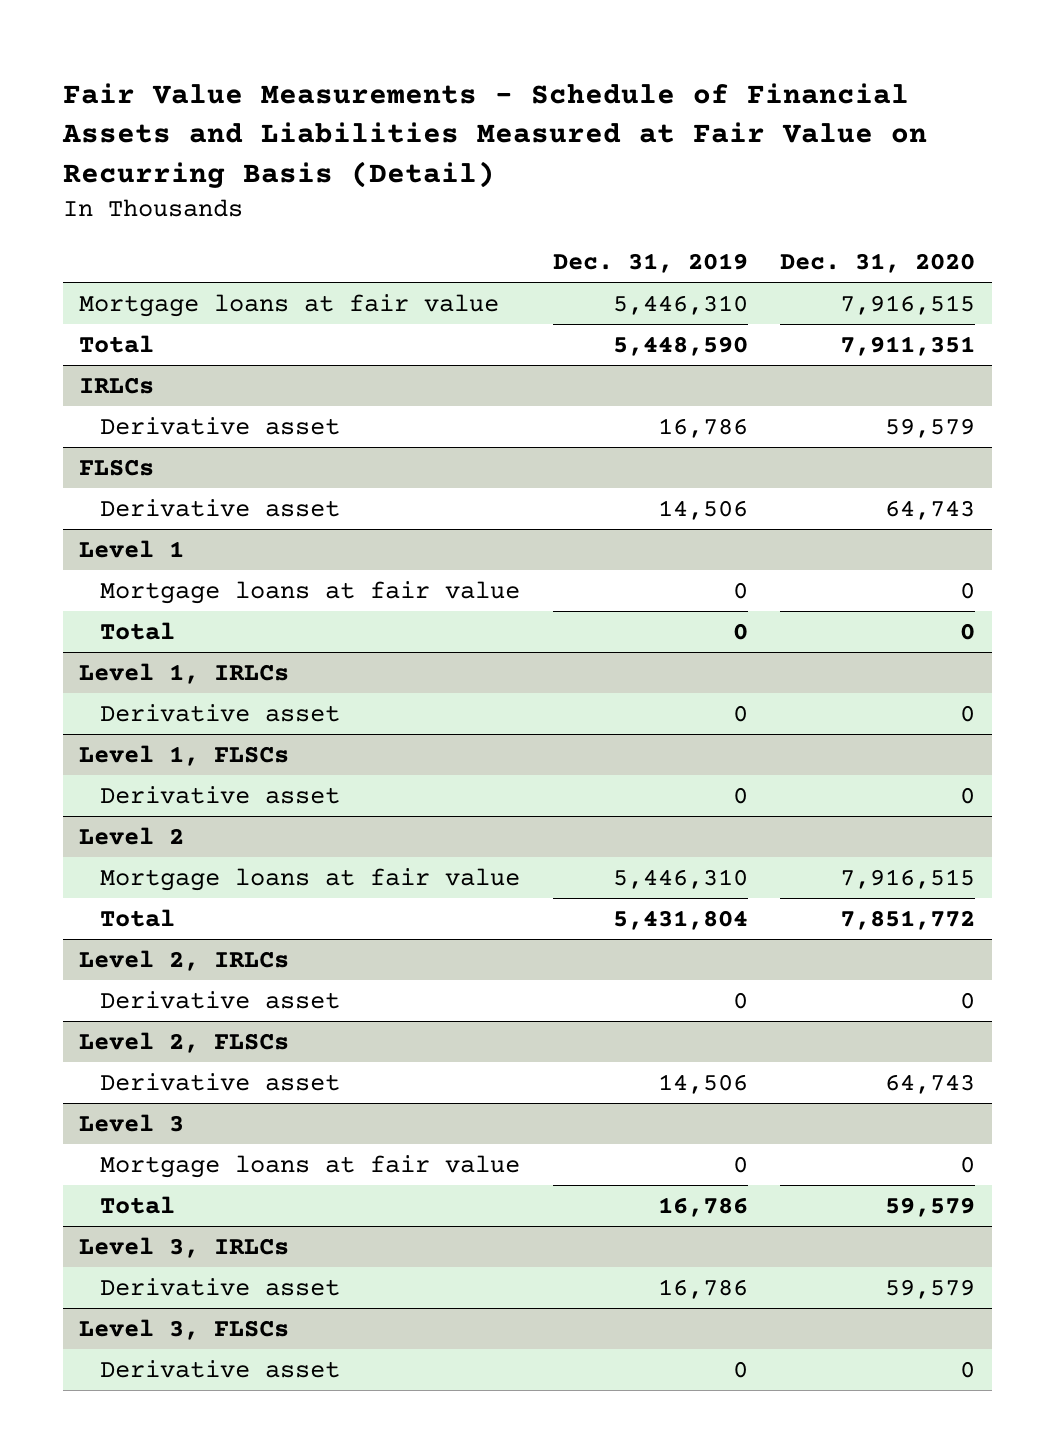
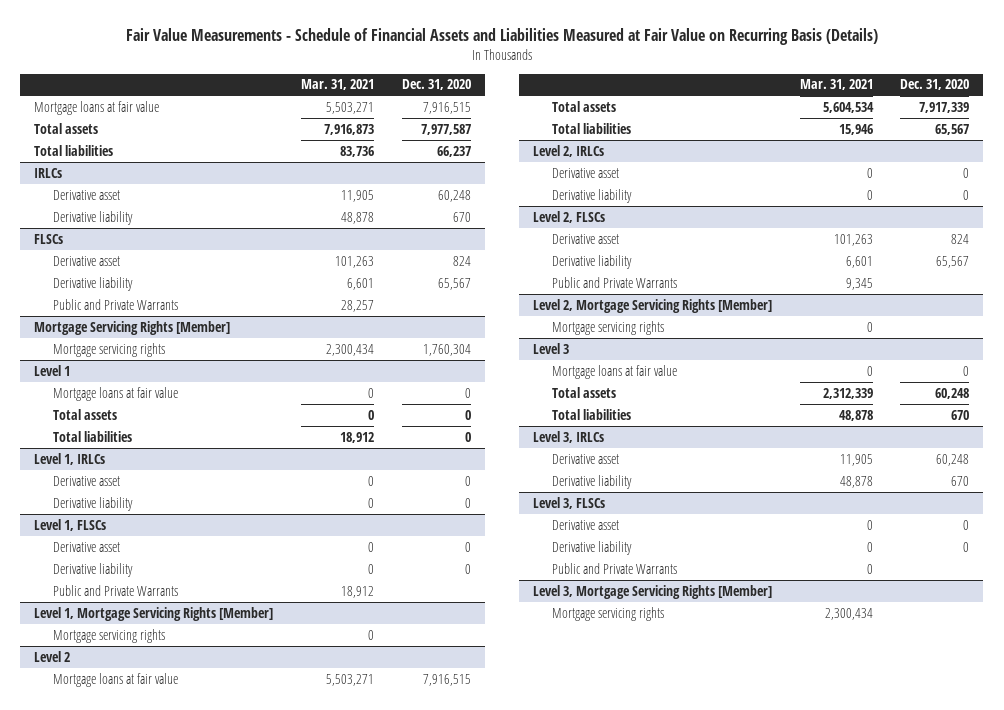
- Fair Value Measurements - Schedule of Financial Assets and Liabilities Measured at Fair Value on Recurring Basis (Detail)
+ Fair Value Measurements - Schedule of Financial Assets and Liabilities Measured at Fair Value on Recurring Basis (Details)
- | Dec. 31, 2019 | Dec. 31, 2020
+ | Mar. 31, 2021 | Dec. 31, 2020
- Total | 5,448,590 | 7,911,351
+ Total assets | 7,916,873 | 7,977,587
+ Total liabilities | 83,736 | 66,237
@ IRLCs
- Derivative asset | 16,786 | 59,579
+ Derivative asset | 11,905 | 60,248
+ Derivative liability | 48,878 | 670
@ FLSCs
- Derivative asset | 14,506 | 64,743
+ Derivative asset | 101,263 | 824
+ Derivative liability | 6,601 | 65,567
+ Public and Private Warrants | 28,257 |
+ Mortgage Servicing Rights [Member]
+ Mortgage servicing rights | 2,300,434 | 1,760,304
@ Level 1
- Total | 0 | 0
+ Total assets | 0 | 0
+ Total liabilities | 18,912 | 0
@ Level 1, IRLCs
+ Derivative liability | 0 | 0
@ Level 1, FLSCs
+ Derivative liability | 0 | 0
+ Public and Private Warrants | 18,912 |
+ Level 1, Mortgage Servicing Rights [Member]
+ Mortgage servicing rights | 0 |
@ Level 2
- Total | 5,431,804 | 7,851,772
+ Total assets | 5,604,534 | 7,917,339
+ Total liabilities | 15,946 | 65,567
@ Level 2, IRLCs
+ Derivative liability | 0 | 0
@ Level 2, FLSCs
- Derivative asset | 14,506 | 64,743
+ Derivative asset | 101,263 | 824
+ Derivative liability | 6,601 | 65,567
+ Public and Private Warrants | 9,345 |
+ Level 2, Mortgage Servicing Rights [Member]
+ Mortgage servicing rights | 0 |
@ Level 3
- Total | 16,786 | 59,579
+ Total assets | 2,312,339 | 60,248
+ Total liabilities | 48,878 | 670
@ Level 3, IRLCs
- Derivative asset | 16,786 | 59,579
+ Derivative asset | 11,905 | 60,248
+ Derivative liability | 48,878 | 670
@ Level 3, FLSCs
+ Derivative liability | 0 | 0
+ Public and Private Warrants | 0 |
+ Level 3, Mortgage Servicing Rights [Member]
+ Mortgage servicing rights | 2,300,434 |

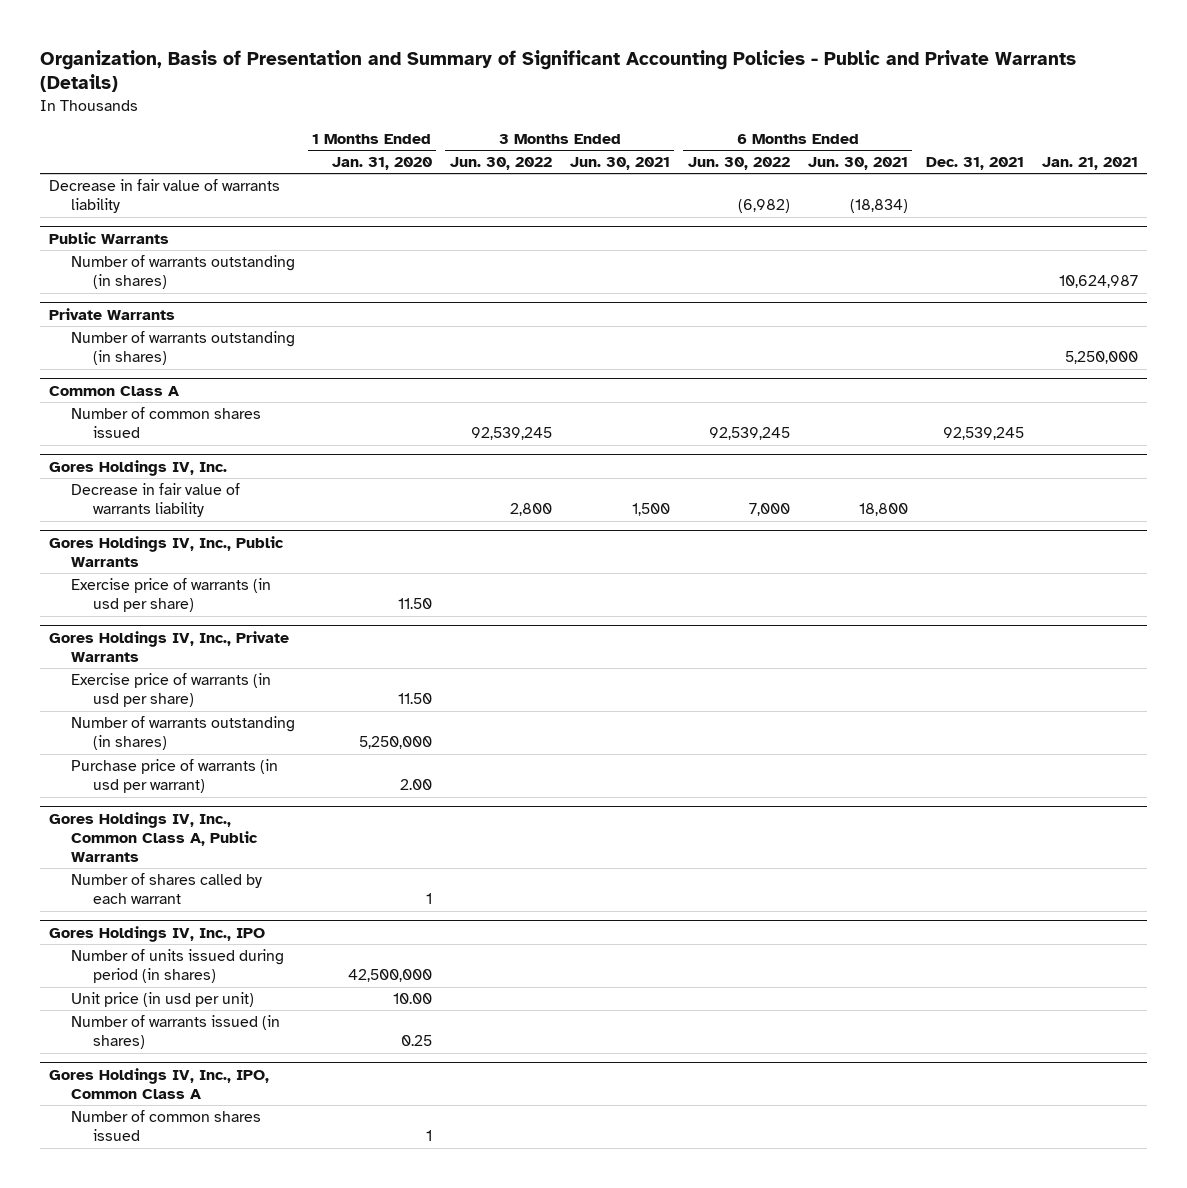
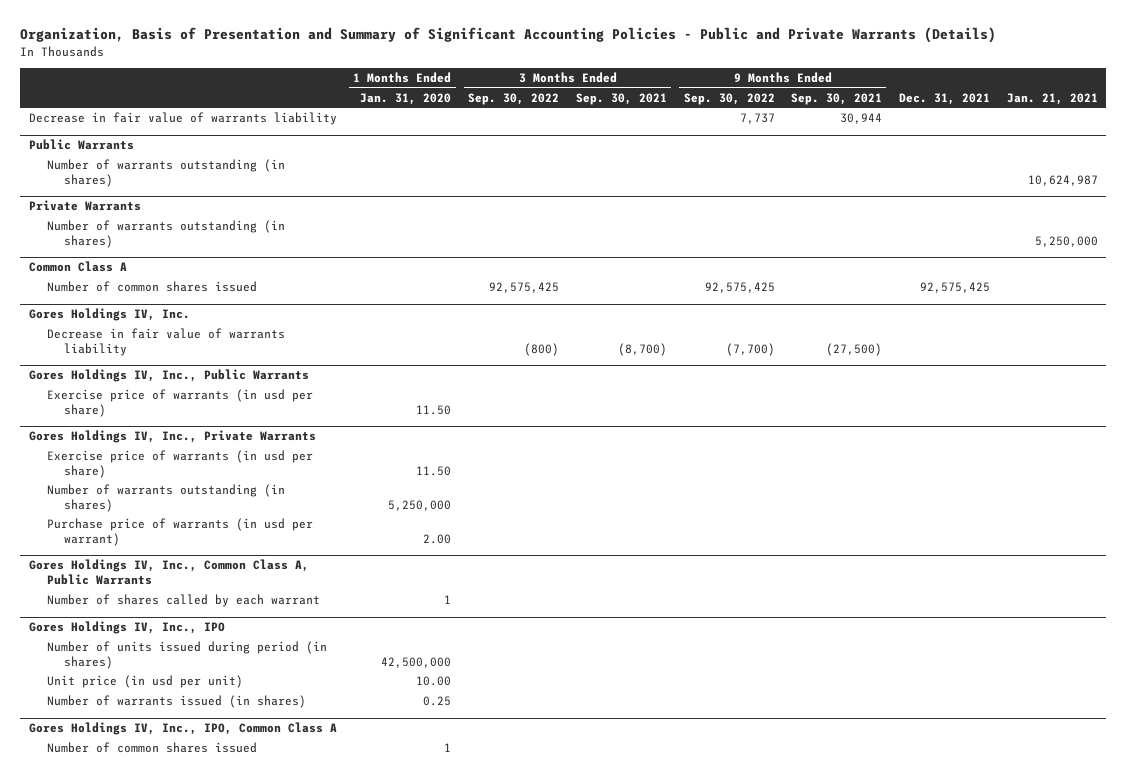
- | 1 Months Ended Jan. 31, 2020 | 3 Months Ended Jun. 30, 2022 | 3 Months Ended Jun. 30, 2021 | 6 Months Ended Jun. 30, 2022 | 6 Months Ended Jun. 30, 2021 | Dec. 31, 2021 | Jan. 21, 2021
+ | 1 Months Ended Jan. 31, 2020 | 3 Months Ended Sep. 30, 2022 | 3 Months Ended Sep. 30, 2021 | 9 Months Ended Sep. 30, 2022 | 9 Months Ended Sep. 30, 2021 | Dec. 31, 2021 | Jan. 21, 2021
@ Common Class A
- Number of common shares issued | | 92,539,245 | | 92,539,245 | | 92,539,245 |
+ Number of common shares issued | | 92,575,425 | | 92,575,425 | | 92,575,425 |

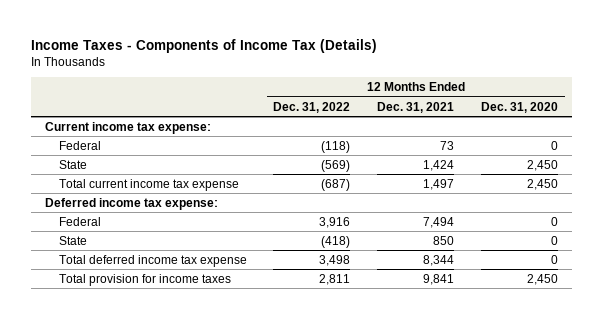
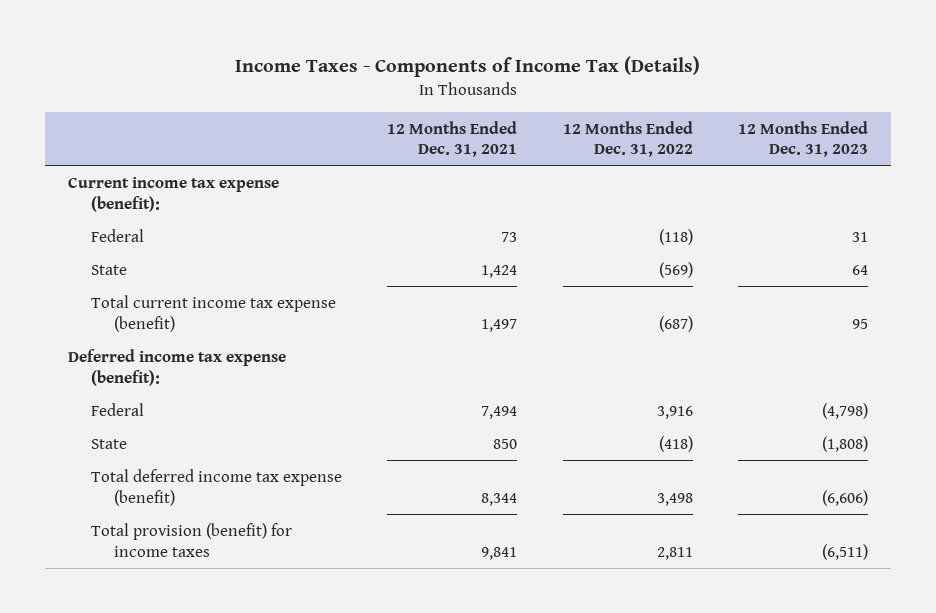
- | 12 Months Ended Dec. 31, 2022 | 12 Months Ended Dec. 31, 2021 | 12 Months Ended Dec. 31, 2020
+ | 12 Months Ended Dec. 31, 2021 | 12 Months Ended Dec. 31, 2022 | 12 Months Ended Dec. 31, 2023
- Current income tax expense:
+ Current income tax expense (benefit):
- Total current income tax expense | (687) | 1,497 | 2,450
- Deferred income tax expense:
+ Total current income tax expense (benefit) | 1,497 | (687) | 95
+ Deferred income tax expense (benefit):
- Total deferred income tax expense | 3,498 | 8,344 | 0
- Total provision for income taxes | 2,811 | 9,841 | 2,450
+ Total deferred income tax expense (benefit) | 8,344 | 3,498 | (6,606)
+ Total provision (benefit) for income taxes | 9,841 | 2,811 | (6,511)

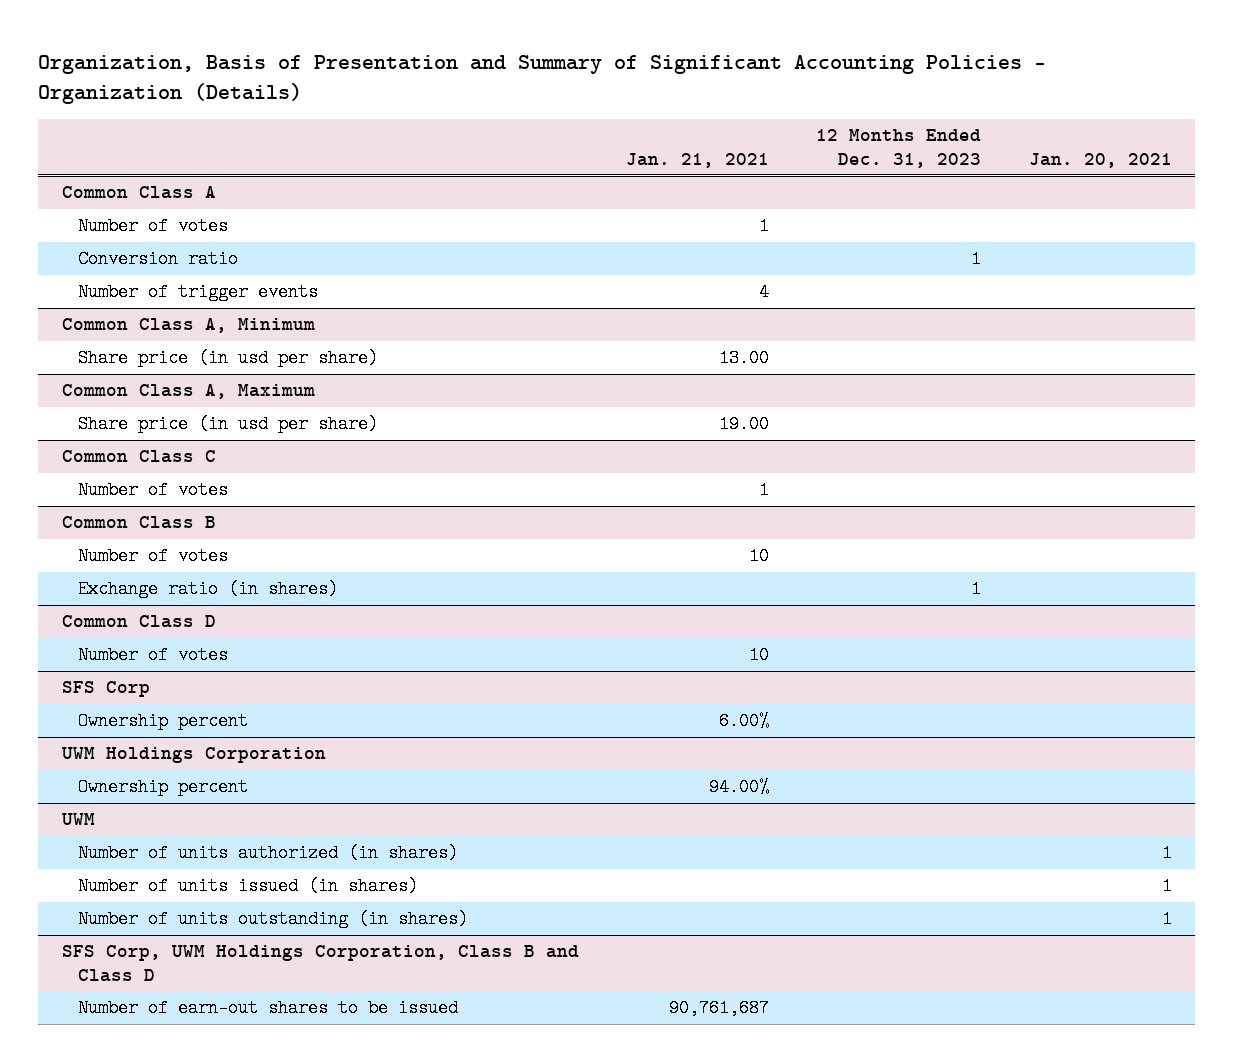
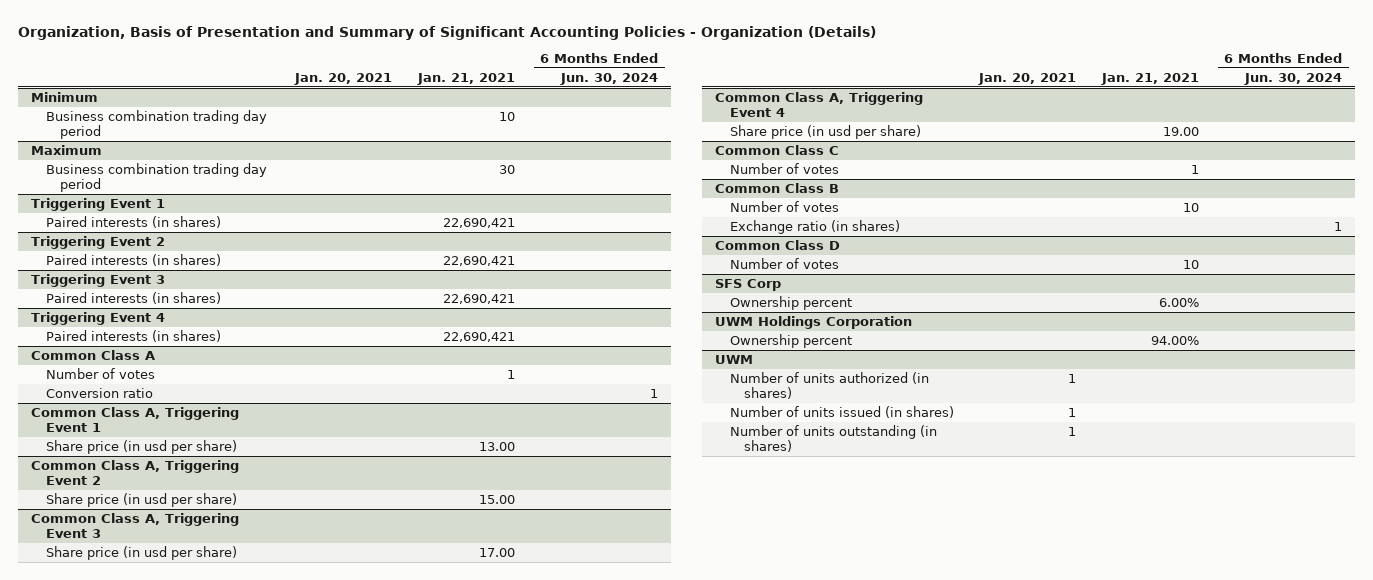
- | Jan. 21, 2021 | 12 Months Ended Dec. 31, 2023 | Jan. 20, 2021
+ | Jan. 20, 2021 | Jan. 21, 2021 | 6 Months Ended Jun. 30, 2024
+ Minimum
+ Business combination trading day period | | 10 |
+ Maximum
+ Business combination trading day period | | 30 |
+ Triggering Event 1
+ Paired interests (in shares) | | 22,690,421 |
+ Triggering Event 2
+ Paired interests (in shares) | | 22,690,421 |
+ Triggering Event 3
+ Paired interests (in shares) | | 22,690,421 |
+ Triggering Event 4
+ Paired interests (in shares) | | 22,690,421 |
@ Common Class A
- Number of trigger events | 4 | |
- Common Class A, Minimum
+ Common Class A, Triggering Event 1
- Common Class A, Maximum
+ Common Class A, Triggering Event 2
+ Share price (in usd per share) | | 15.00 |
+ Common Class A, Triggering Event 3
+ Share price (in usd per share) | | 17.00 |
+ Common Class A, Triggering Event 4
- SFS Corp, UWM Holdings Corporation, Class B and Class D
- Number of earn-out shares to be issued | 90,761,687 | |

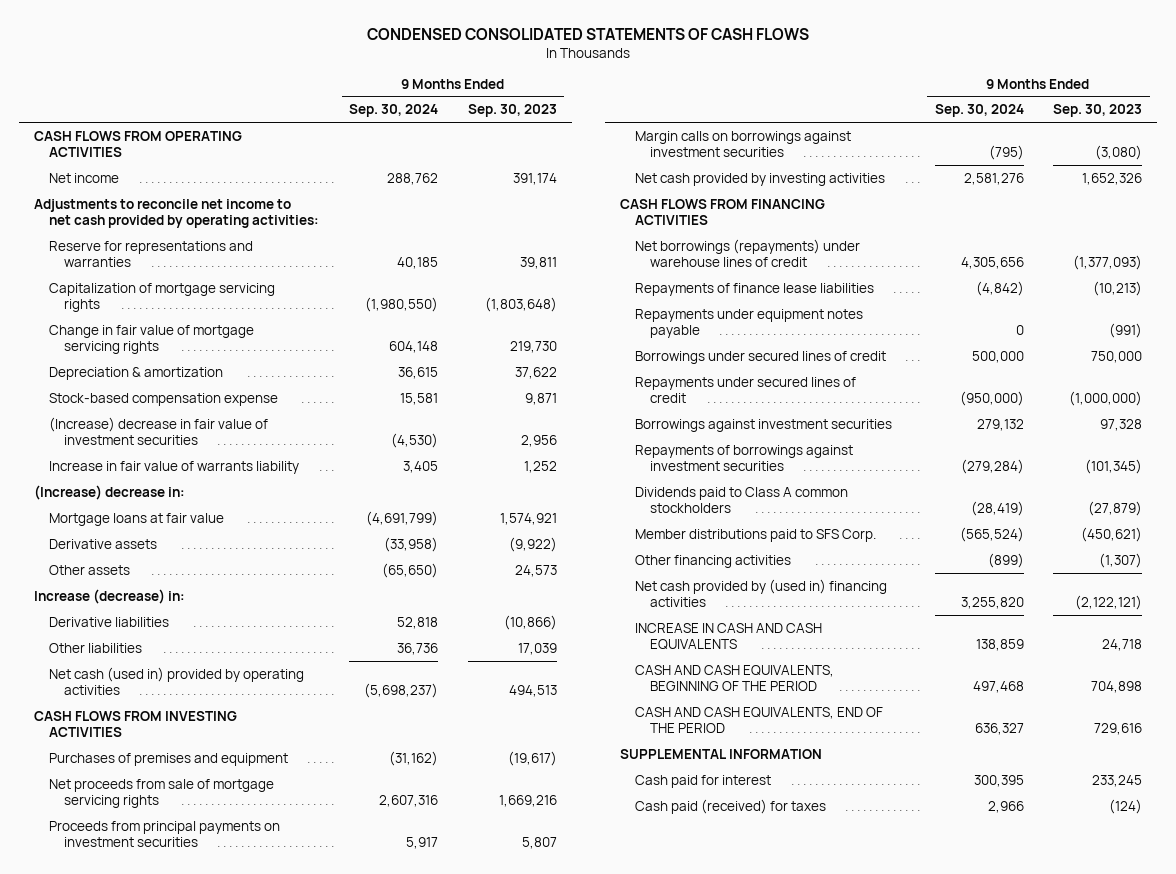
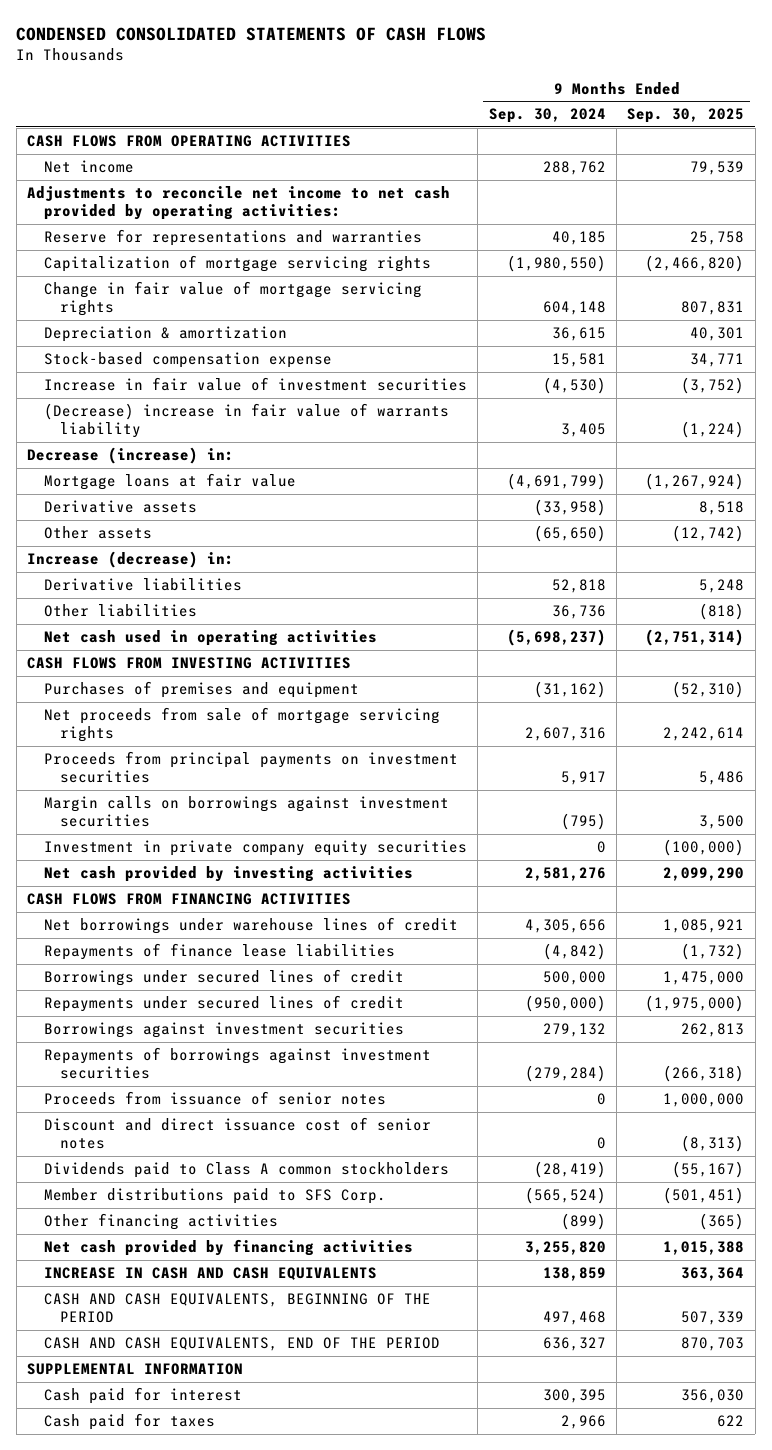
- | 9 Months Ended Sep. 30, 2024 | 9 Months Ended Sep. 30, 2023
+ | 9 Months Ended Sep. 30, 2024 | 9 Months Ended Sep. 30, 2025
- (Increase) decrease in fair value of investment securities | (4,530) | 2,956
- Increase in fair value of warrants liability | 3,405 | 1,252
- (Increase) decrease in:
+ Increase in fair value of investment securities | (4,530) | (3,752)
+ (Decrease) increase in fair value of warrants liability | 3,405 | (1,224)
+ Decrease (increase) in:
- Net cash (used in) provided by operating activities | (5,698,237) | 494,513
+ Net cash used in operating activities | (5,698,237) | (2,751,314)
+ Investment in private company equity securities | 0 | (100,000)
- Net borrowings (repayments) under warehouse lines of credit | 4,305,656 | (1,377,093)
+ Net borrowings under warehouse lines of credit | 4,305,656 | 1,085,921
- Repayments under equipment notes payable | 0 | (991)
+ Proceeds from issuance of senior notes | 0 | 1,000,000
+ Discount and direct issuance cost of senior notes | 0 | (8,313)
- Net cash provided by (used in) financing activities | 3,255,820 | (2,122,121)
+ Net cash provided by financing activities | 3,255,820 | 1,015,388
- Cash paid (received) for taxes | 2,966 | (124)
+ Cash paid for taxes | 2,966 | 622

